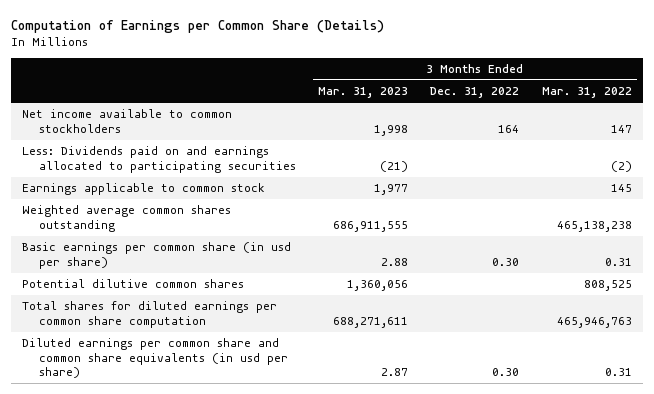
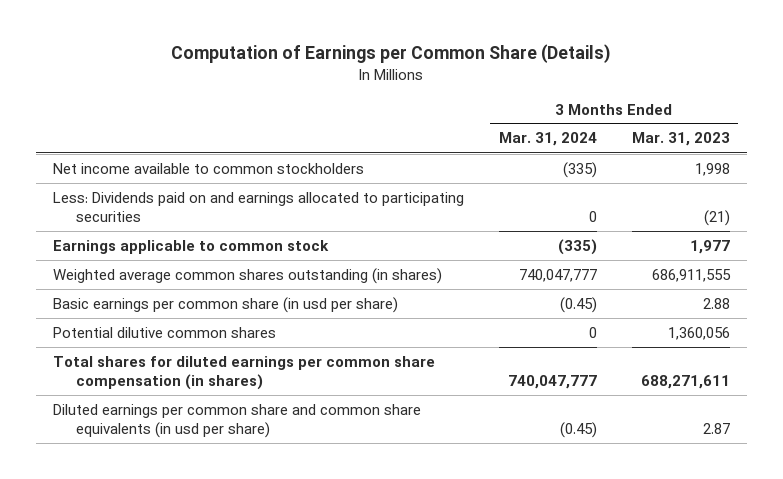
- | 3 Months Ended Mar. 31, 2023 | 3 Months Ended Dec. 31, 2022 | 3 Months Ended Mar. 31, 2022
+ | 3 Months Ended Mar. 31, 2024 | 3 Months Ended Mar. 31, 2023
- Weighted average common shares outstanding | 686,911,555 | | 465,138,238
+ Weighted average common shares outstanding (in shares) | 740,047,777 | 686,911,555
- Total shares for diluted earnings per common share computation | 688,271,611 | | 465,946,763
+ Total shares for diluted earnings per common share compensation (in shares) | 740,047,777 | 688,271,611

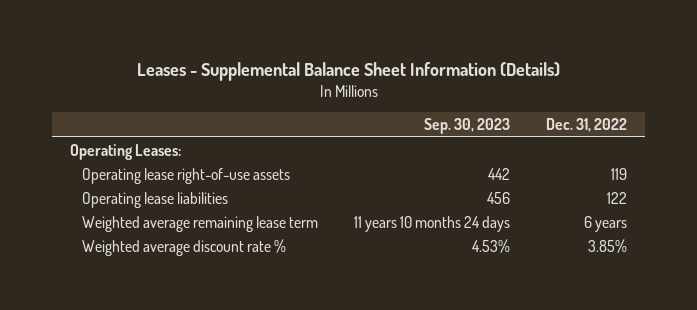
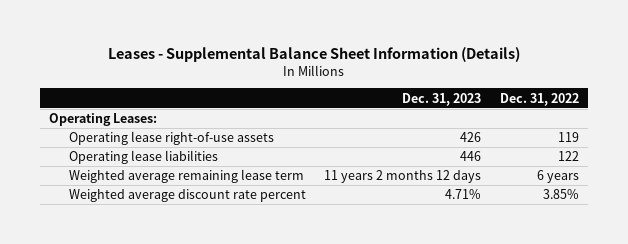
- | Sep. 30, 2023 | Dec. 31, 2022
+ | Dec. 31, 2023 | Dec. 31, 2022
- Weighted average discount rate % | 4.53% | 3.85%
+ Weighted average discount rate percent | 4.71% | 3.85%

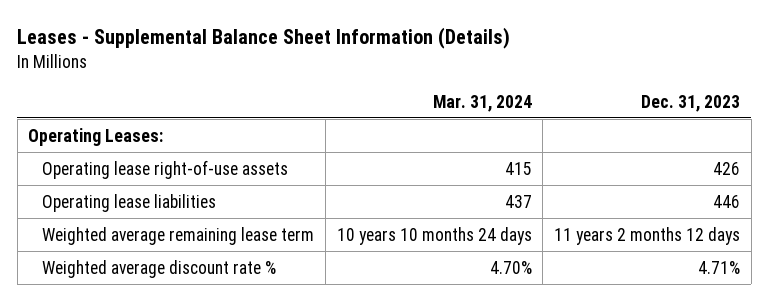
- | Dec. 31, 2023 | Dec. 31, 2022
+ | Mar. 31, 2024 | Dec. 31, 2023
- Weighted average discount rate percent | 4.71% | 3.85%
+ Weighted average discount rate % | 4.70% | 4.71%

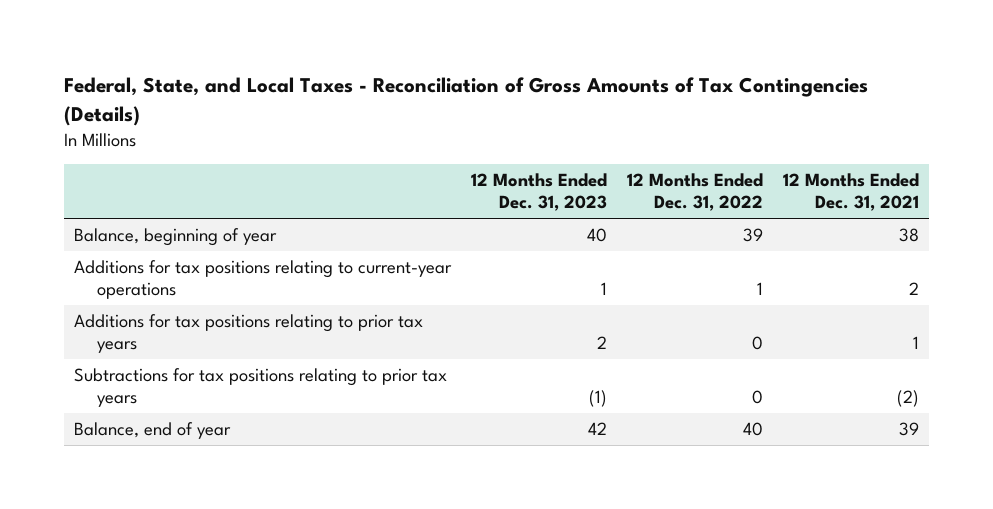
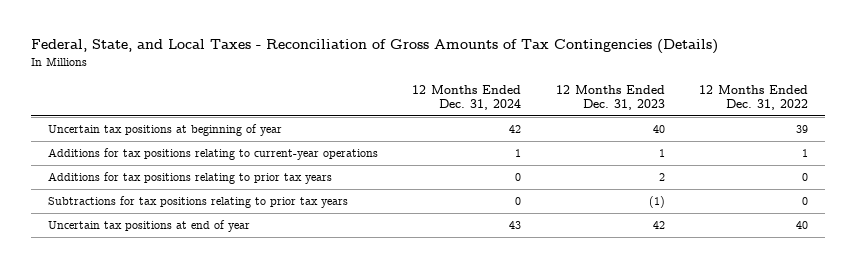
- | 12 Months Ended Dec. 31, 2023 | 12 Months Ended Dec. 31, 2022 | 12 Months Ended Dec. 31, 2021
+ | 12 Months Ended Dec. 31, 2024 | 12 Months Ended Dec. 31, 2023 | 12 Months Ended Dec. 31, 2022
- Balance, beginning of year | 40 | 39 | 38
+ Uncertain tax positions at beginning of year | 42 | 40 | 39
- Balance, end of year | 42 | 40 | 39
+ Uncertain tax positions at end of year | 43 | 42 | 40

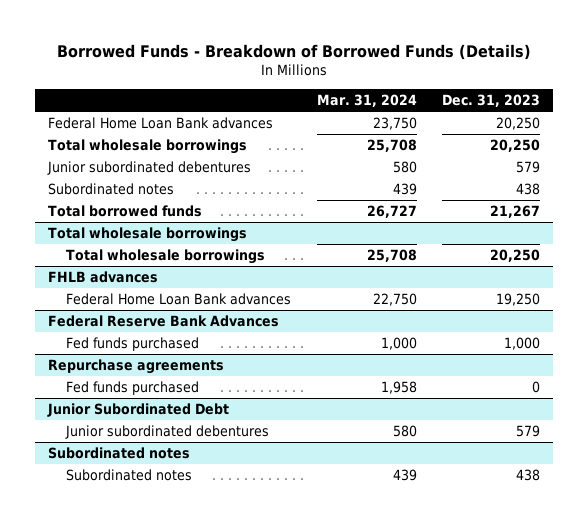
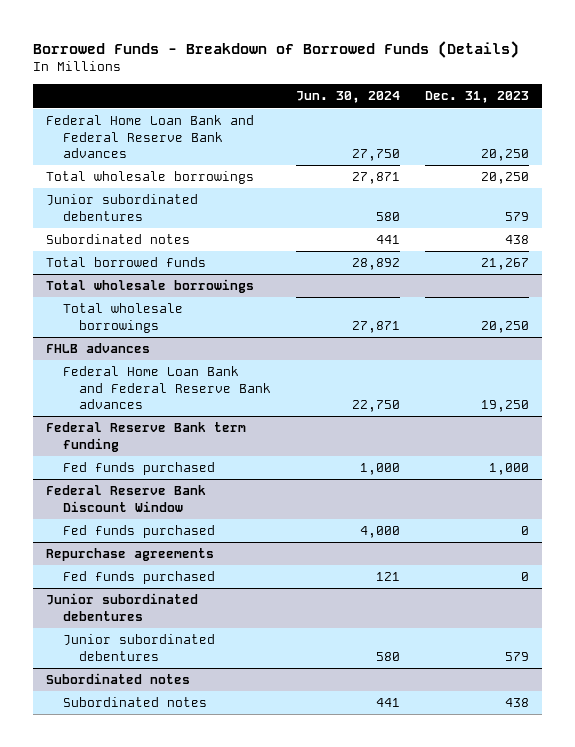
- | Mar. 31, 2024 | Dec. 31, 2023
+ | Jun. 30, 2024 | Dec. 31, 2023
- Federal Home Loan Bank advances | 23,750 | 20,250
+ Federal Home Loan Bank and Federal Reserve Bank advances | 27,750 | 20,250
@ FHLB advances
- Federal Home Loan Bank advances | 22,750 | 19,250
- Federal Reserve Bank Advances
@ FHLB advances
+ Federal Home Loan Bank and Federal Reserve Bank advances | 22,750 | 19,250
+ Federal Reserve Bank term funding
+ Federal Reserve Bank Discount Window
+ Fed funds purchased | 4,000 | 0
- Junior Subordinated Debt
+ Junior subordinated debentures

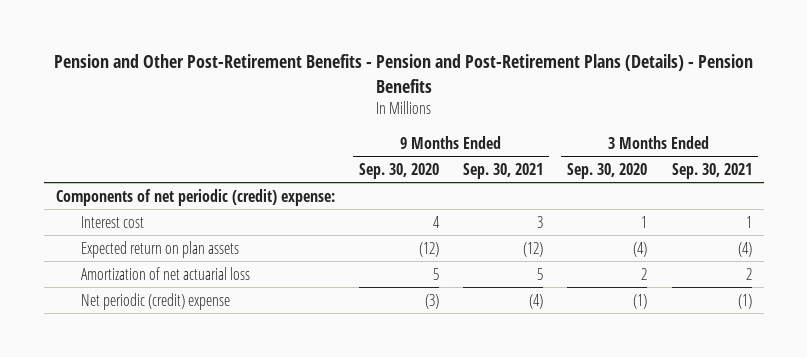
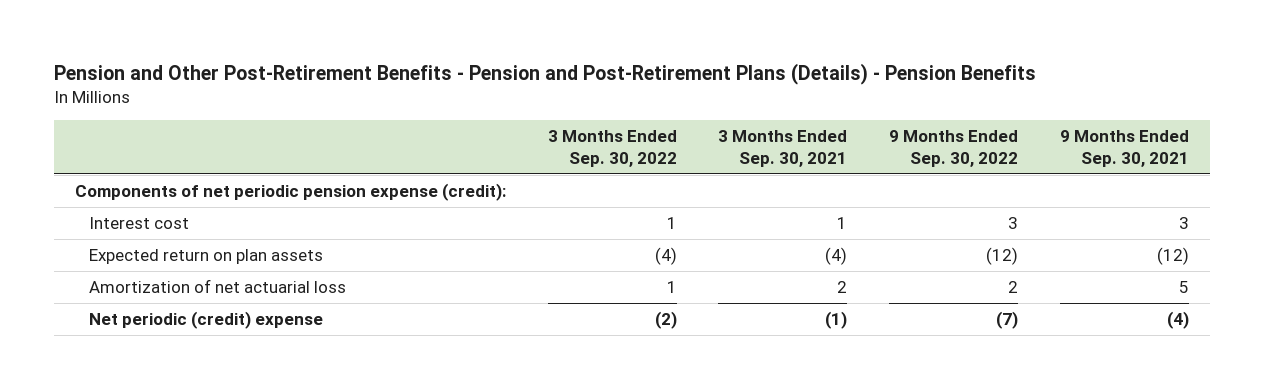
- | 9 Months Ended Sep. 30, 2020 | 9 Months Ended Sep. 30, 2021 | 3 Months Ended Sep. 30, 2020 | 3 Months Ended Sep. 30, 2021
+ | 3 Months Ended Sep. 30, 2022 | 3 Months Ended Sep. 30, 2021 | 9 Months Ended Sep. 30, 2022 | 9 Months Ended Sep. 30, 2021
- Components of net periodic (credit) expense:
+ Components of net periodic pension expense (credit):

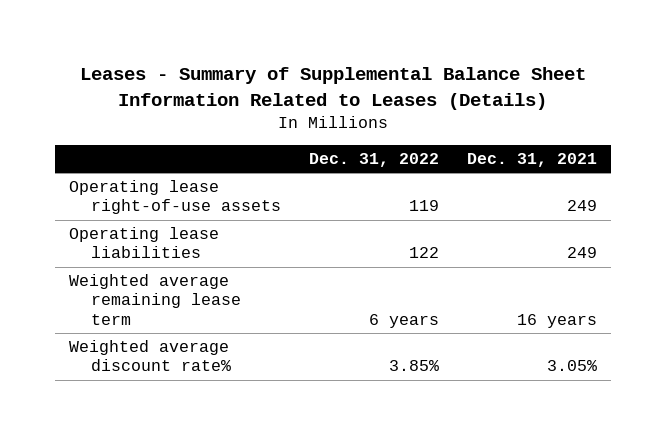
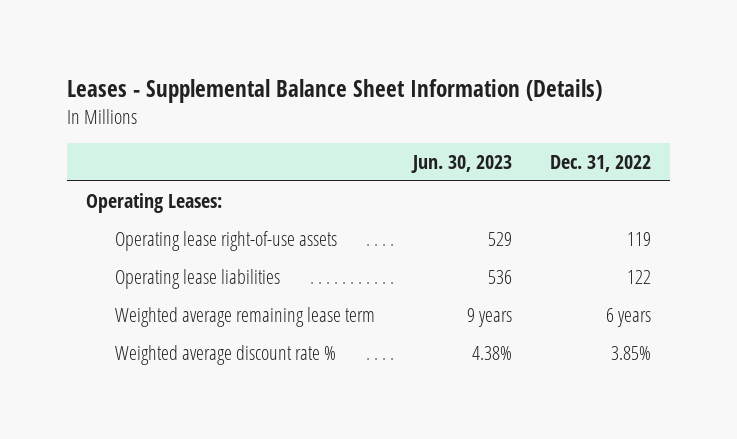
- Leases - Summary of Supplemental Balance Sheet Information Related to Leases (Details)
+ Leases - Supplemental Balance Sheet Information (Details)
- | Dec. 31, 2022 | Dec. 31, 2021
+ | Jun. 30, 2023 | Dec. 31, 2022
+ Operating Leases:
- Weighted average discount rate% | 3.85% | 3.05%
+ Weighted average discount rate % | 4.38% | 3.85%

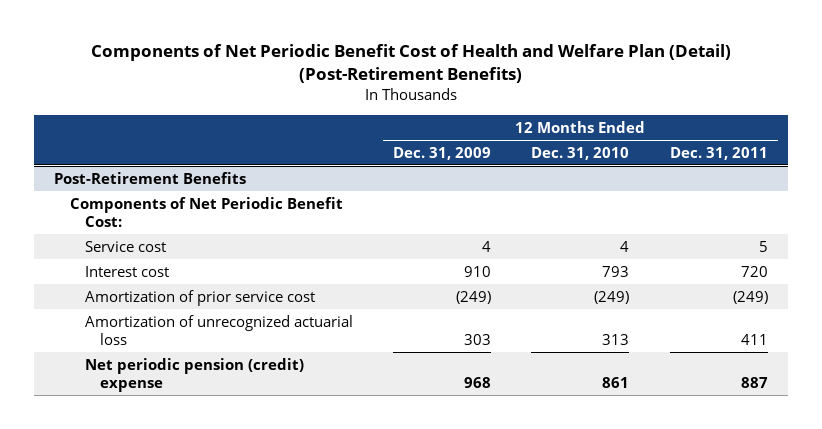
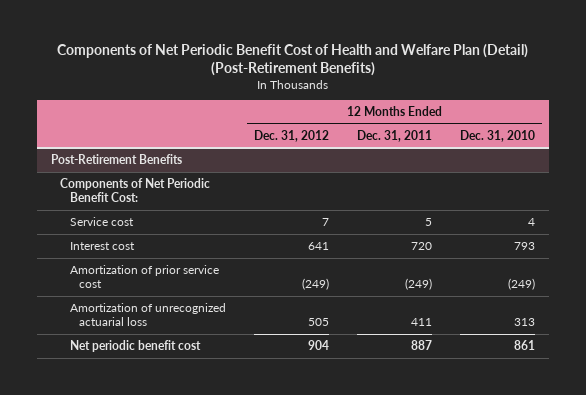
- | 12 Months Ended Dec. 31, 2009 | 12 Months Ended Dec. 31, 2010 | 12 Months Ended Dec. 31, 2011
+ | 12 Months Ended Dec. 31, 2012 | 12 Months Ended Dec. 31, 2011 | 12 Months Ended Dec. 31, 2010
@ Post-Retirement Benefits
- Net periodic pension (credit) expense | 968 | 861 | 887
+ Net periodic benefit cost | 904 | 887 | 861

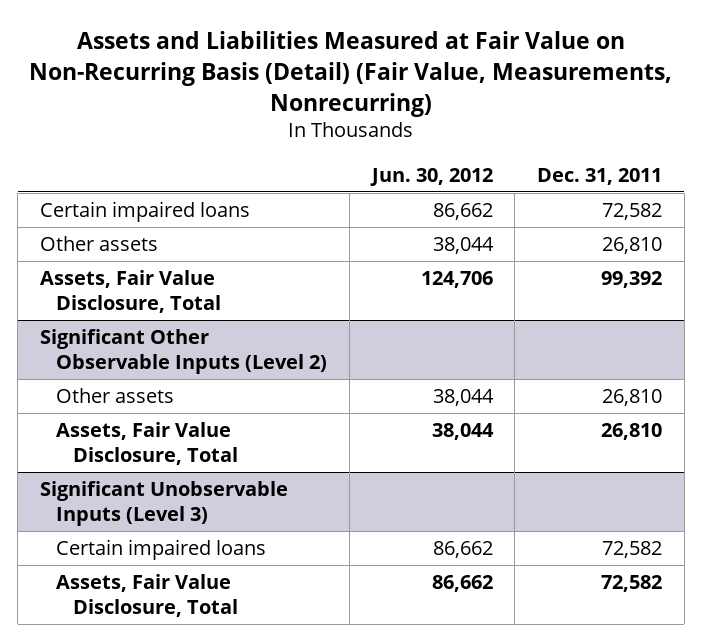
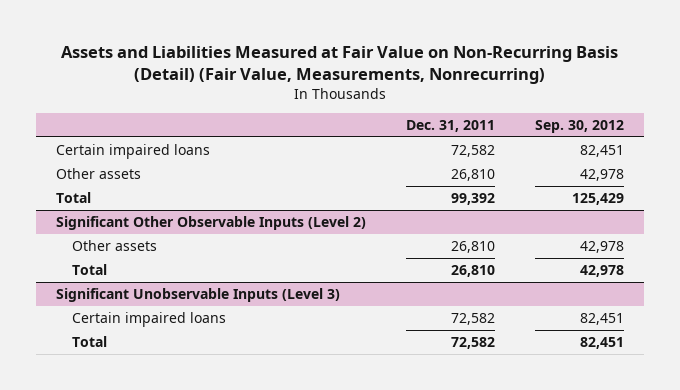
- | Jun. 30, 2012 | Dec. 31, 2011
+ | Dec. 31, 2011 | Sep. 30, 2012
- Assets, Fair Value Disclosure, Total | 124,706 | 99,392
+ Total | 99,392 | 125,429
@ Significant Other Observable Inputs (Level 2)
- Assets, Fair Value Disclosure, Total | 38,044 | 26,810
+ Total | 26,810 | 42,978
@ Significant Unobservable Inputs (Level 3)
- Assets, Fair Value Disclosure, Total | 86,662 | 72,582
+ Total | 72,582 | 82,451

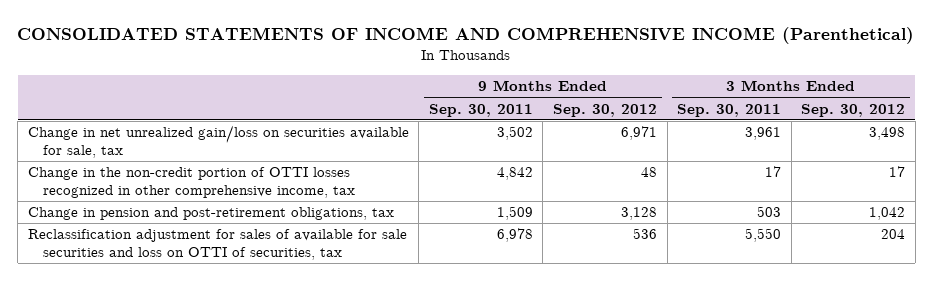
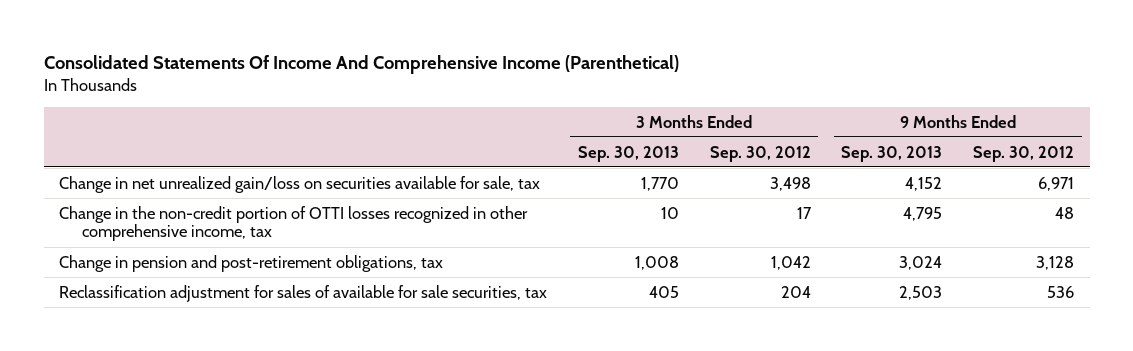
- CONSOLIDATED STATEMENTS OF INCOME AND COMPREHENSIVE INCOME (Parenthetical)
+ Consolidated Statements Of Income And Comprehensive Income (Parenthetical)
- | 9 Months Ended Sep. 30, 2011 | 9 Months Ended Sep. 30, 2012 | 3 Months Ended Sep. 30, 2011 | 3 Months Ended Sep. 30, 2012
+ | 3 Months Ended Sep. 30, 2013 | 3 Months Ended Sep. 30, 2012 | 9 Months Ended Sep. 30, 2013 | 9 Months Ended Sep. 30, 2012
- Reclassification adjustment for sales of available for sale securities and loss on OTTI of securities, tax | 6,978 | 536 | 5,550 | 204
+ Reclassification adjustment for sales of available for sale securities, tax | 405 | 204 | 2,503 | 536

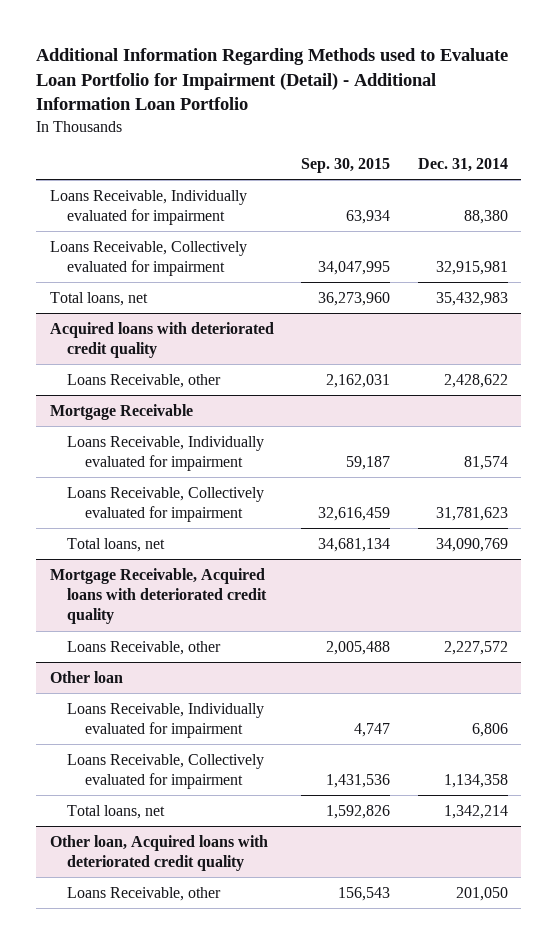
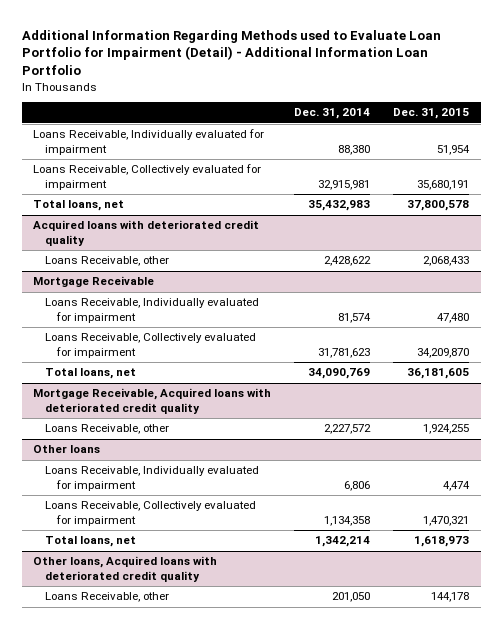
- | Sep. 30, 2015 | Dec. 31, 2014
+ | Dec. 31, 2014 | Dec. 31, 2015
- Other loan
+ Other loans
- Other loan, Acquired loans with deteriorated credit quality
+ Other loans, Acquired loans with deteriorated credit quality

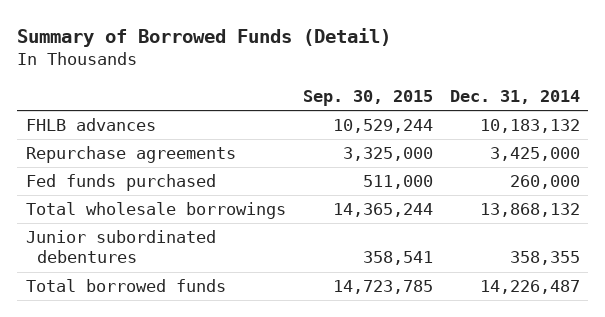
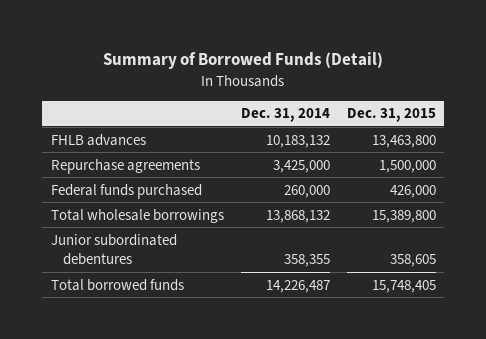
- | Sep. 30, 2015 | Dec. 31, 2014
+ | Dec. 31, 2014 | Dec. 31, 2015
- Fed funds purchased | 511,000 | 260,000
+ Federal funds purchased | 260,000 | 426,000

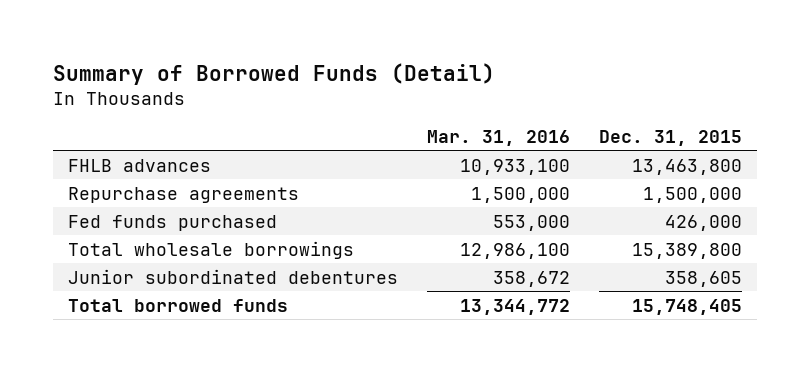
- | Dec. 31, 2014 | Dec. 31, 2015
+ | Mar. 31, 2016 | Dec. 31, 2015
- Federal funds purchased | 260,000 | 426,000
+ Fed funds purchased | 553,000 | 426,000

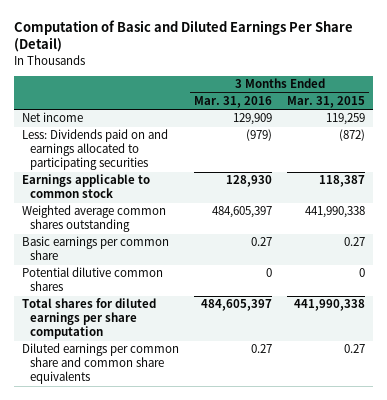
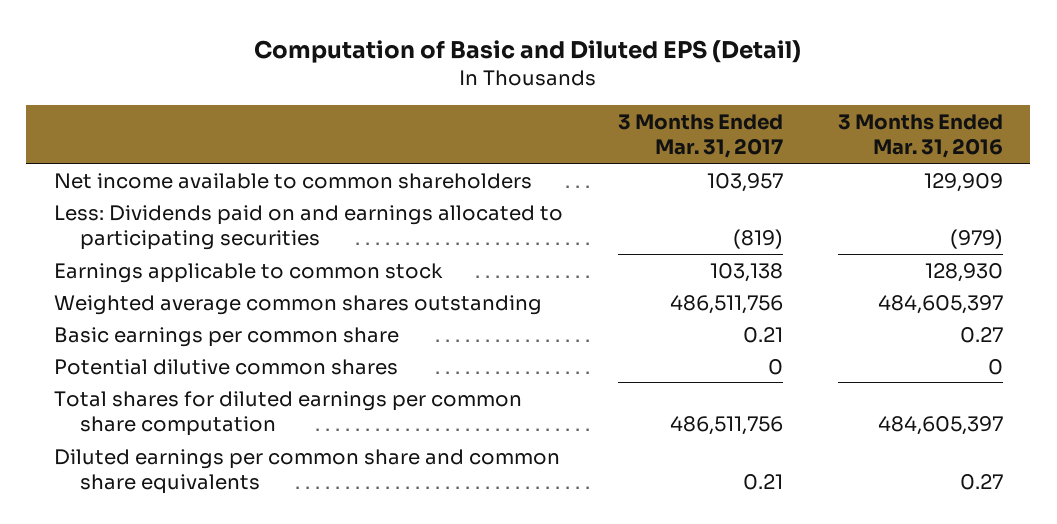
- Computation of Basic and Diluted Earnings Per Share (Detail)
+ Computation of Basic and Diluted EPS (Detail)
- | 3 Months Ended Mar. 31, 2016 | 3 Months Ended Mar. 31, 2015
+ | 3 Months Ended Mar. 31, 2017 | 3 Months Ended Mar. 31, 2016
- Net income | 129,909 | 119,259
+ Net income available to common shareholders | 103,957 | 129,909
- Total shares for diluted earnings per share computation | 484,605,397 | 441,990,338
+ Total shares for diluted earnings per common share computation | 486,511,756 | 484,605,397

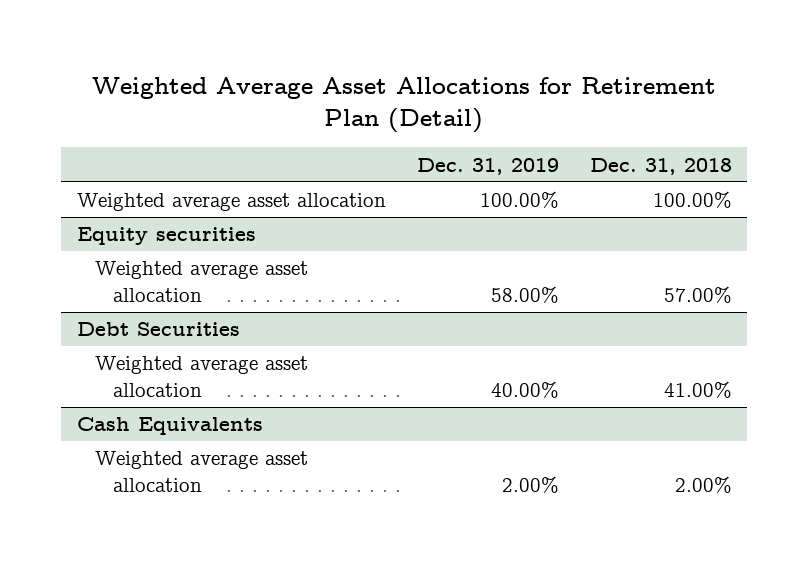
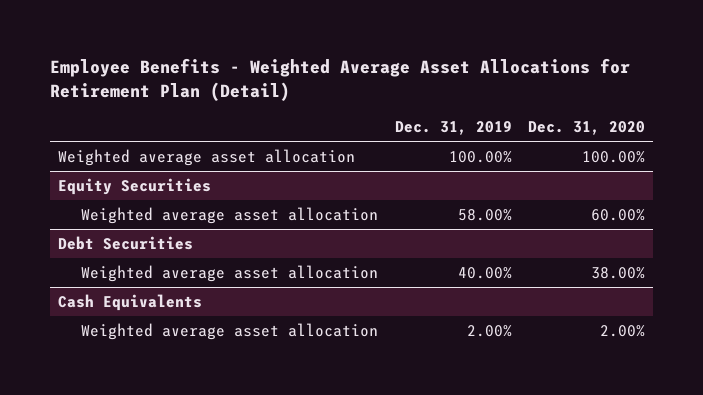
- Weighted Average Asset Allocations for Retirement Plan (Detail)
+ Employee Benefits - Weighted Average Asset Allocations for Retirement Plan (Detail)
- | Dec. 31, 2019 | Dec. 31, 2018
+ | Dec. 31, 2019 | Dec. 31, 2020
- Equity securities
+ Equity Securities

